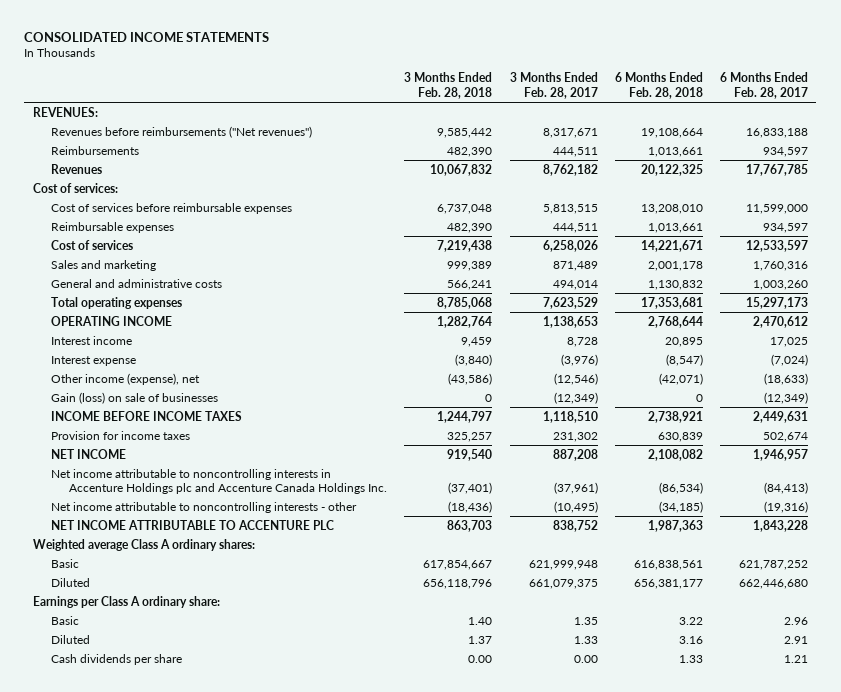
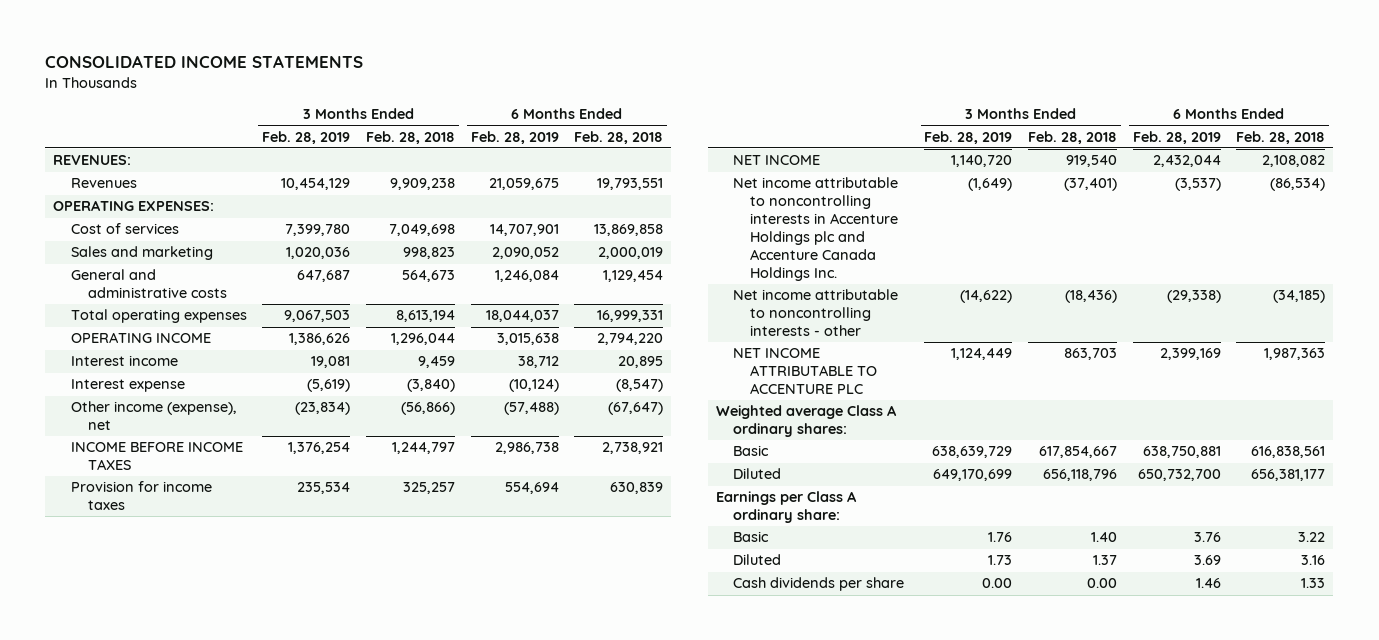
- | 3 Months Ended Feb. 28, 2018 | 3 Months Ended Feb. 28, 2017 | 6 Months Ended Feb. 28, 2018 | 6 Months Ended Feb. 28, 2017
+ | 3 Months Ended Feb. 28, 2019 | 3 Months Ended Feb. 28, 2018 | 6 Months Ended Feb. 28, 2019 | 6 Months Ended Feb. 28, 2018
- Revenues before reimbursements ("Net revenues") | 9,585,442 | 8,317,671 | 19,108,664 | 16,833,188
- Reimbursements | 482,390 | 444,511 | 1,013,661 | 934,597
- Revenues | 10,067,832 | 8,762,182 | 20,122,325 | 17,767,785
- Cost of services:
- Cost of services before reimbursable expenses | 6,737,048 | 5,813,515 | 13,208,010 | 11,599,000
- Reimbursable expenses | 482,390 | 444,511 | 1,013,661 | 934,597
- Cost of services | 7,219,438 | 6,258,026 | 14,221,671 | 12,533,597
- Sales and marketing | 999,389 | 871,489 | 2,001,178 | 1,760,316
- General and administrative costs | 566,241 | 494,014 | 1,130,832 | 1,003,260
- Total operating expenses | 8,785,068 | 7,623,529 | 17,353,681 | 15,297,173
- OPERATING INCOME | 1,282,764 | 1,138,653 | 2,768,644 | 2,470,612
+ Revenues | 10,454,129 | 9,909,238 | 21,059,675 | 19,793,551
+ OPERATING EXPENSES:
+ Cost of services | 7,399,780 | 7,049,698 | 14,707,901 | 13,869,858
+ Sales and marketing | 1,020,036 | 998,823 | 2,090,052 | 2,000,019
+ General and administrative costs | 647,687 | 564,673 | 1,246,084 | 1,129,454
+ Total operating expenses | 9,067,503 | 8,613,194 | 18,044,037 | 16,999,331
+ OPERATING INCOME | 1,386,626 | 1,296,044 | 3,015,638 | 2,794,220
- Other income (expense), net | (43,586) | (12,546) | (42,071) | (18,633)
- Gain (loss) on sale of businesses | 0 | (12,349) | 0 | (12,349)
+ Other income (expense), net | (23,834) | (56,866) | (57,488) | (67,647)

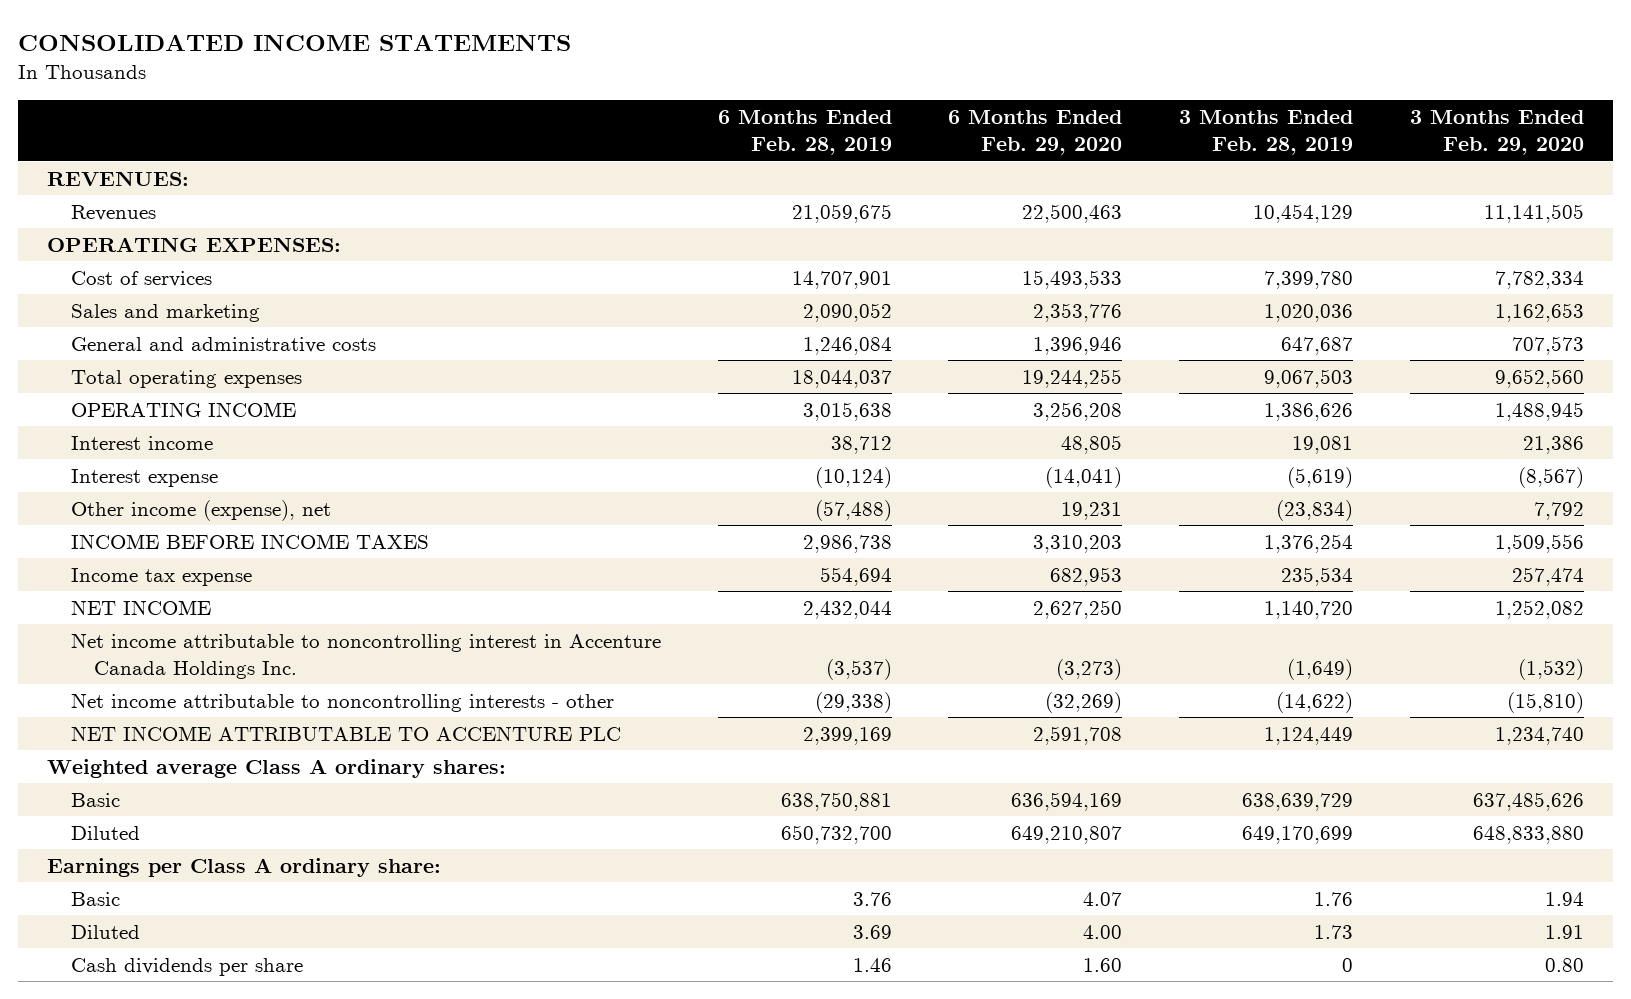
- | 3 Months Ended Feb. 28, 2019 | 3 Months Ended Feb. 28, 2018 | 6 Months Ended Feb. 28, 2019 | 6 Months Ended Feb. 28, 2018
+ | 6 Months Ended Feb. 28, 2019 | 6 Months Ended Feb. 29, 2020 | 3 Months Ended Feb. 28, 2019 | 3 Months Ended Feb. 29, 2020
- Provision for income taxes | 235,534 | 325,257 | 554,694 | 630,839
+ Income tax expense | 554,694 | 682,953 | 235,534 | 257,474
- Net income attributable to noncontrolling interests in Accenture Holdings plc and Accenture Canada Holdings Inc. | (1,649) | (37,401) | (3,537) | (86,534)
+ Net income attributable to noncontrolling interest in Accenture Canada Holdings Inc. | (3,537) | (3,273) | (1,649) | (1,532)
- Cash dividends per share | 0.00 | 0.00 | 1.46 | 1.33
+ Cash dividends per share | 1.46 | 1.60 | 0 | 0.80

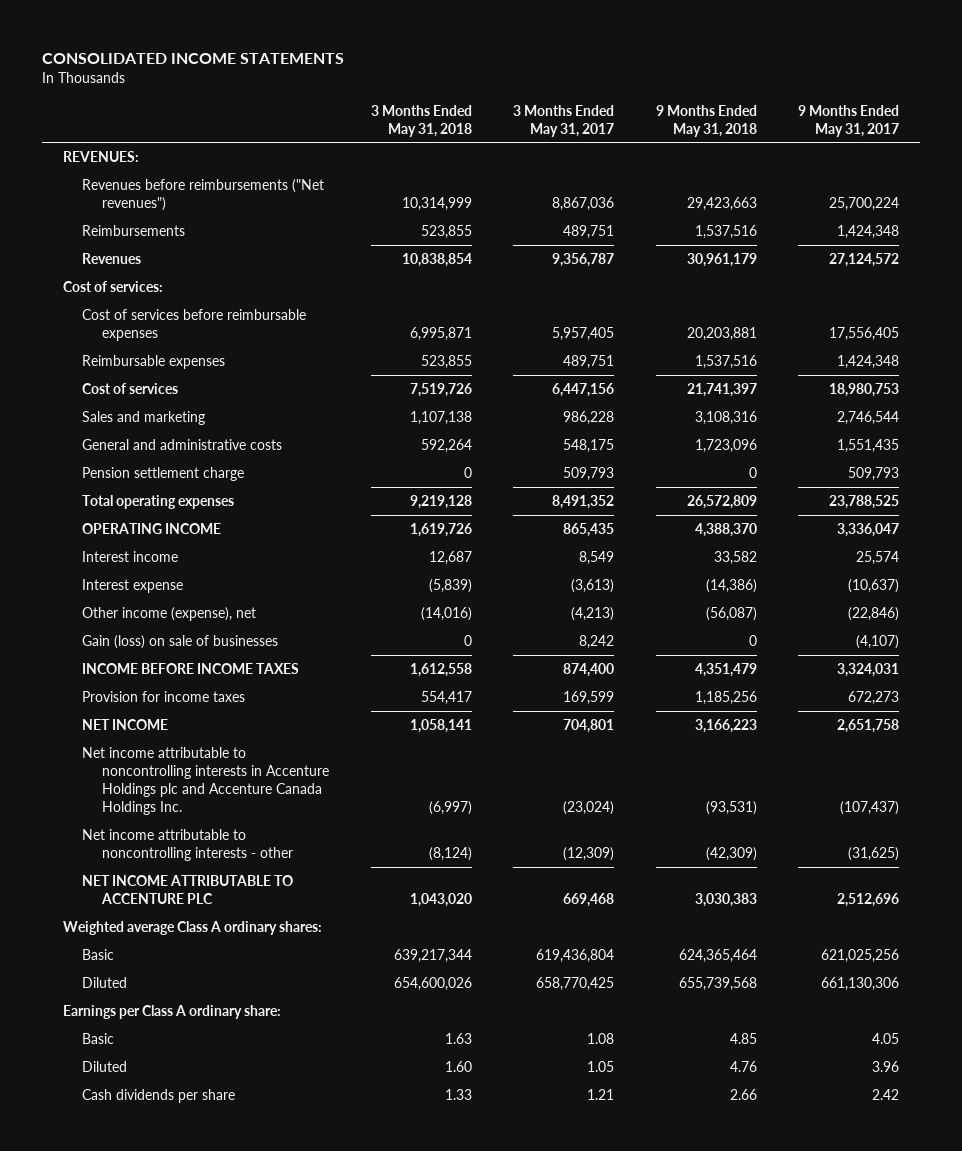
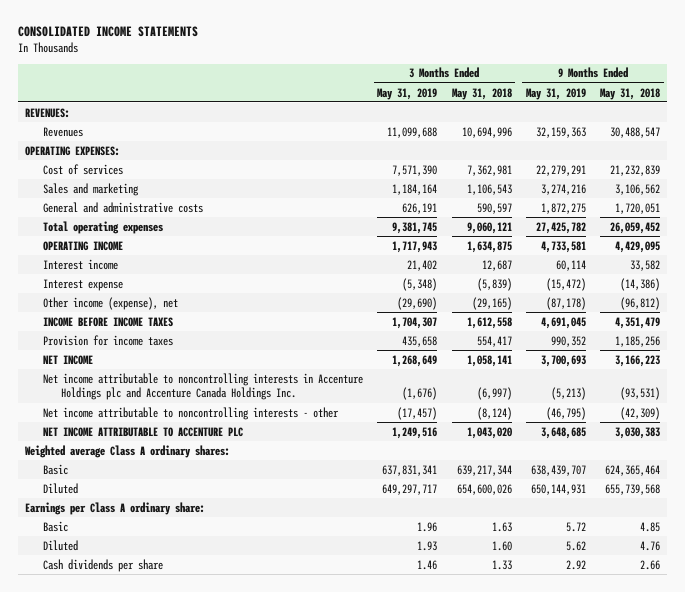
- | 3 Months Ended May 31, 2018 | 3 Months Ended May 31, 2017 | 9 Months Ended May 31, 2018 | 9 Months Ended May 31, 2017
+ | 3 Months Ended May 31, 2019 | 3 Months Ended May 31, 2018 | 9 Months Ended May 31, 2019 | 9 Months Ended May 31, 2018
- Revenues before reimbursements ("Net revenues") | 10,314,999 | 8,867,036 | 29,423,663 | 25,700,224
- Reimbursements | 523,855 | 489,751 | 1,537,516 | 1,424,348
- Revenues | 10,838,854 | 9,356,787 | 30,961,179 | 27,124,572
- Cost of services:
- Cost of services before reimbursable expenses | 6,995,871 | 5,957,405 | 20,203,881 | 17,556,405
- Reimbursable expenses | 523,855 | 489,751 | 1,537,516 | 1,424,348
- Cost of services | 7,519,726 | 6,447,156 | 21,741,397 | 18,980,753
- Sales and marketing | 1,107,138 | 986,228 | 3,108,316 | 2,746,544
- General and administrative costs | 592,264 | 548,175 | 1,723,096 | 1,551,435
- Pension settlement charge | 0 | 509,793 | 0 | 509,793
- Total operating expenses | 9,219,128 | 8,491,352 | 26,572,809 | 23,788,525
- OPERATING INCOME | 1,619,726 | 865,435 | 4,388,370 | 3,336,047
+ Revenues | 11,099,688 | 10,694,996 | 32,159,363 | 30,488,547
+ OPERATING EXPENSES:
+ Cost of services | 7,571,390 | 7,362,981 | 22,279,291 | 21,232,839
+ Sales and marketing | 1,184,164 | 1,106,543 | 3,274,216 | 3,106,562
+ General and administrative costs | 626,191 | 590,597 | 1,872,275 | 1,720,051
+ Total operating expenses | 9,381,745 | 9,060,121 | 27,425,782 | 26,059,452
+ OPERATING INCOME | 1,717,943 | 1,634,875 | 4,733,581 | 4,429,095
- Other income (expense), net | (14,016) | (4,213) | (56,087) | (22,846)
- Gain (loss) on sale of businesses | 0 | 8,242 | 0 | (4,107)
+ Other income (expense), net | (29,690) | (29,165) | (87,178) | (96,812)

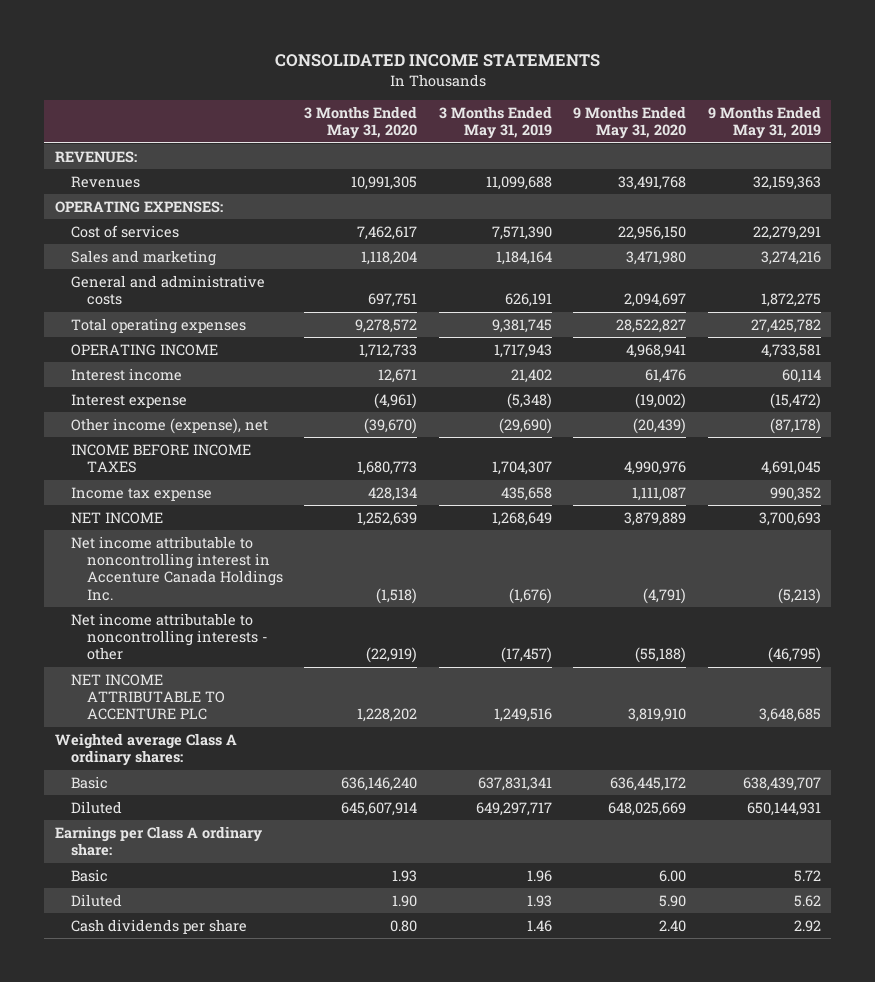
- | 3 Months Ended May 31, 2019 | 3 Months Ended May 31, 2018 | 9 Months Ended May 31, 2019 | 9 Months Ended May 31, 2018
+ | 3 Months Ended May 31, 2020 | 3 Months Ended May 31, 2019 | 9 Months Ended May 31, 2020 | 9 Months Ended May 31, 2019
- Provision for income taxes | 435,658 | 554,417 | 990,352 | 1,185,256
+ Income tax expense | 428,134 | 435,658 | 1,111,087 | 990,352
- Net income attributable to noncontrolling interests in Accenture Holdings plc and Accenture Canada Holdings Inc. | (1,676) | (6,997) | (5,213) | (93,531)
+ Net income attributable to noncontrolling interest in Accenture Canada Holdings Inc. | (1,518) | (1,676) | (4,791) | (5,213)

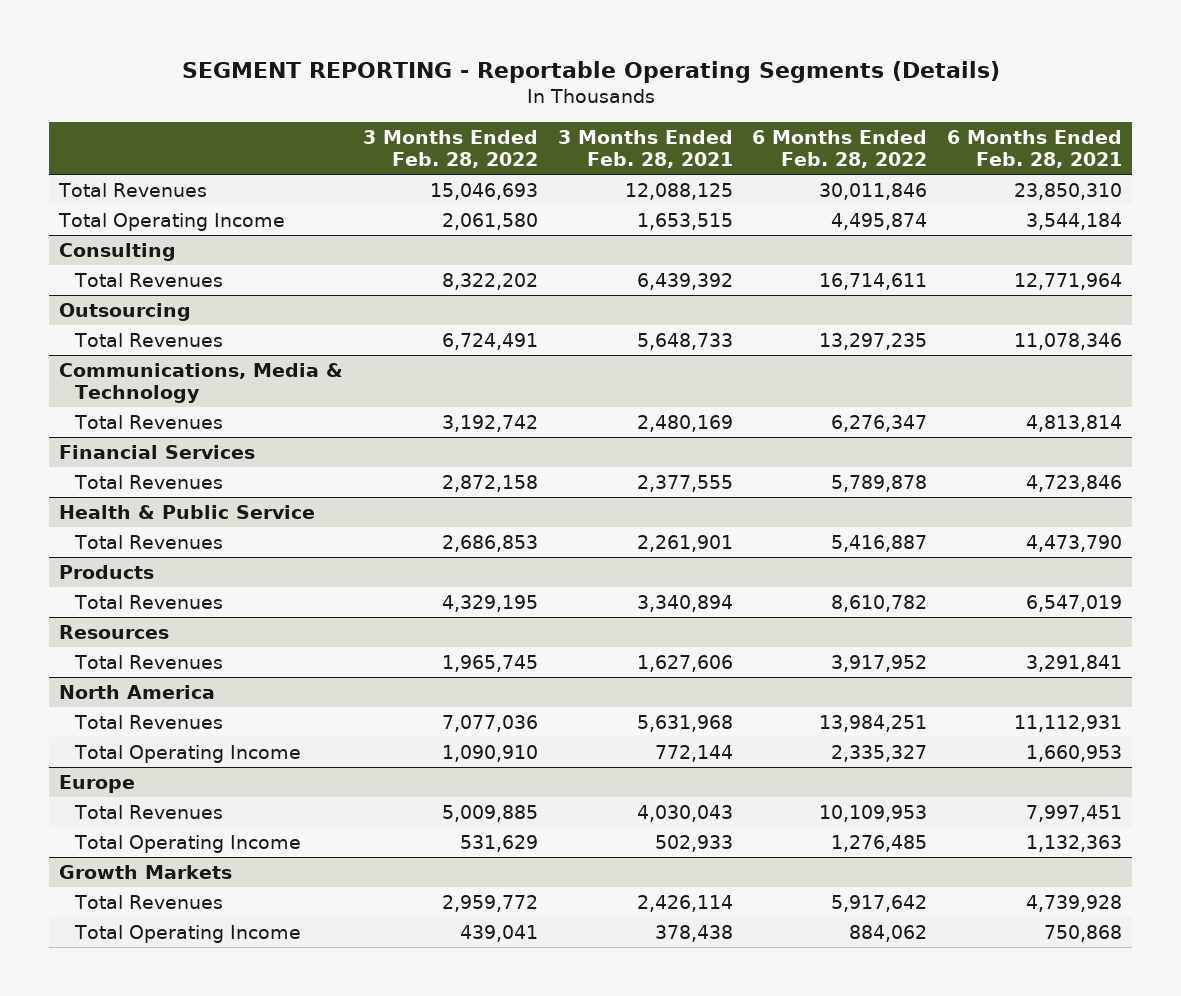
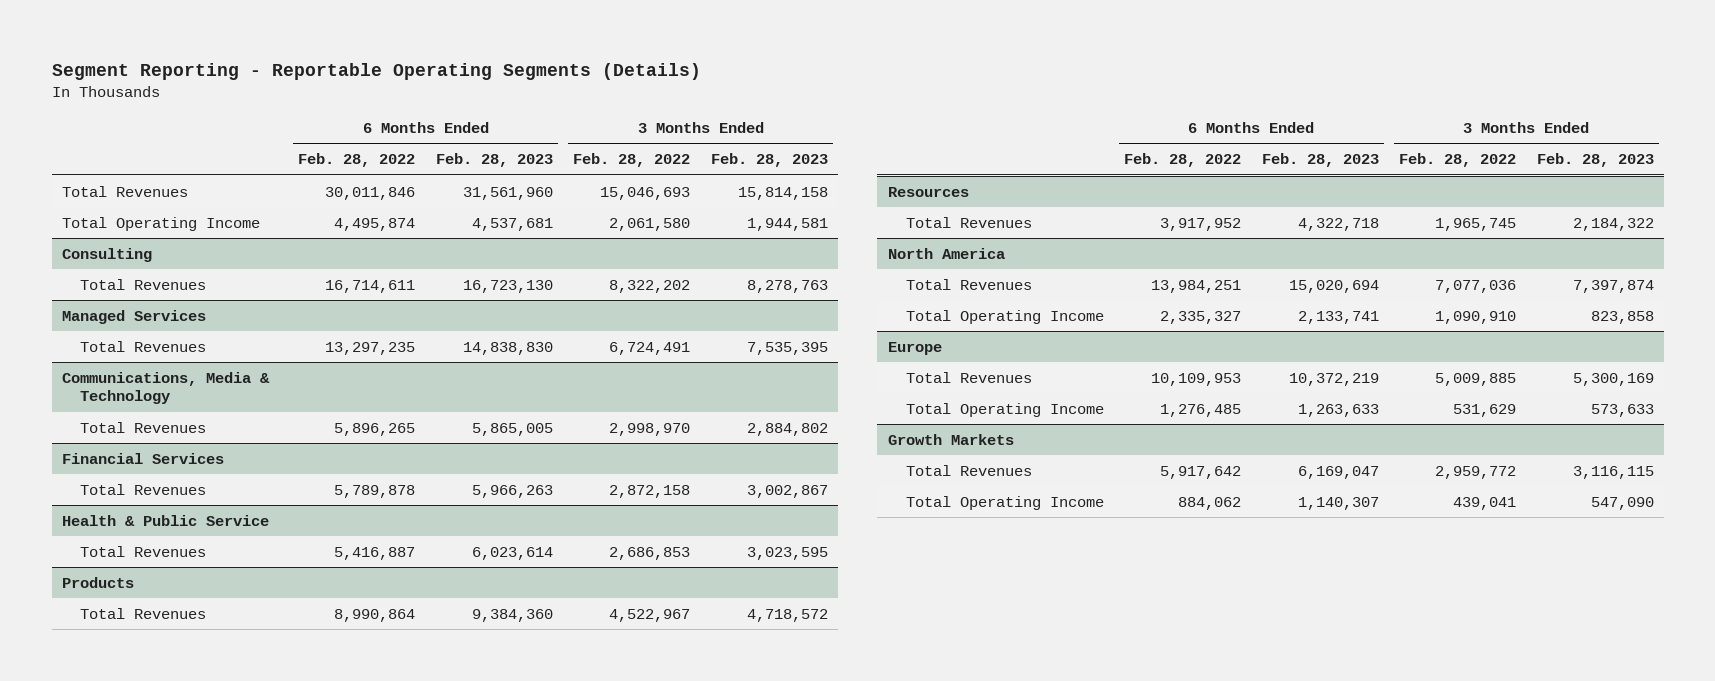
- SEGMENT REPORTING - Reportable Operating Segments (Details)
+ Segment Reporting - Reportable Operating Segments (Details)
- | 3 Months Ended Feb. 28, 2022 | 3 Months Ended Feb. 28, 2021 | 6 Months Ended Feb. 28, 2022 | 6 Months Ended Feb. 28, 2021
+ | 6 Months Ended Feb. 28, 2022 | 6 Months Ended Feb. 28, 2023 | 3 Months Ended Feb. 28, 2022 | 3 Months Ended Feb. 28, 2023
- Outsourcing
+ Managed Services
@ Communications, Media & Technology
- Total Revenues | 3,192,742 | 2,480,169 | 6,276,347 | 4,813,814
+ Total Revenues | 5,896,265 | 5,865,005 | 2,998,970 | 2,884,802
@ Products
- Total Revenues | 4,329,195 | 3,340,894 | 8,610,782 | 6,547,019
+ Total Revenues | 8,990,864 | 9,384,360 | 4,522,967 | 4,718,572

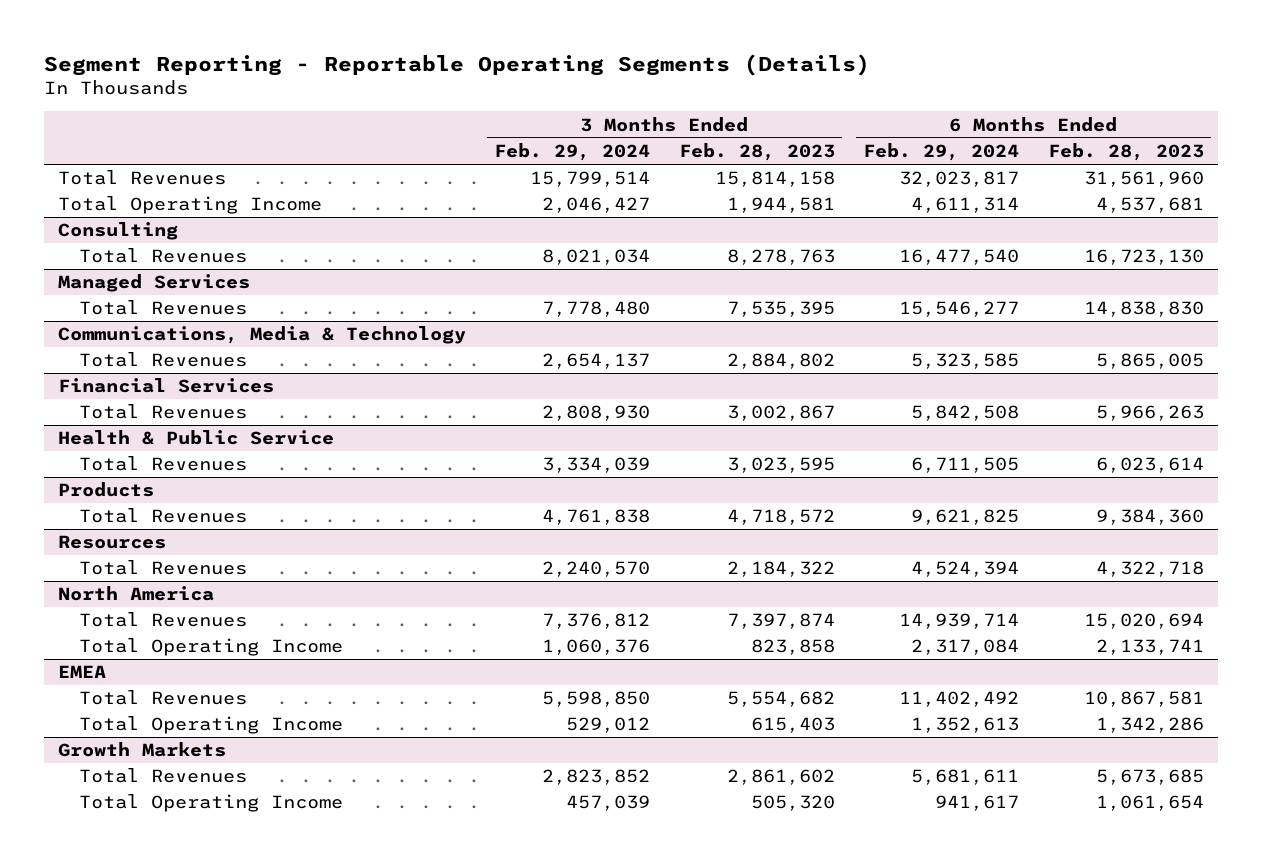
- | 6 Months Ended Feb. 28, 2022 | 6 Months Ended Feb. 28, 2023 | 3 Months Ended Feb. 28, 2022 | 3 Months Ended Feb. 28, 2023
+ | 3 Months Ended Feb. 29, 2024 | 3 Months Ended Feb. 28, 2023 | 6 Months Ended Feb. 29, 2024 | 6 Months Ended Feb. 28, 2023
- Europe
- Total Revenues | 10,109,953 | 10,372,219 | 5,009,885 | 5,300,169
- Total Operating Income | 1,276,485 | 1,263,633 | 531,629 | 573,633
+ EMEA
+ Total Revenues | 5,598,850 | 5,554,682 | 11,402,492 | 10,867,581
+ Total Operating Income | 529,012 | 615,403 | 1,352,613 | 1,342,286
@ Growth Markets
- Total Revenues | 5,917,642 | 6,169,047 | 2,959,772 | 3,116,115
- Total Operating Income | 884,062 | 1,140,307 | 439,041 | 547,090
+ Total Revenues | 2,823,852 | 2,861,602 | 5,681,611 | 5,673,685
+ Total Operating Income | 457,039 | 505,320 | 941,617 | 1,061,654

